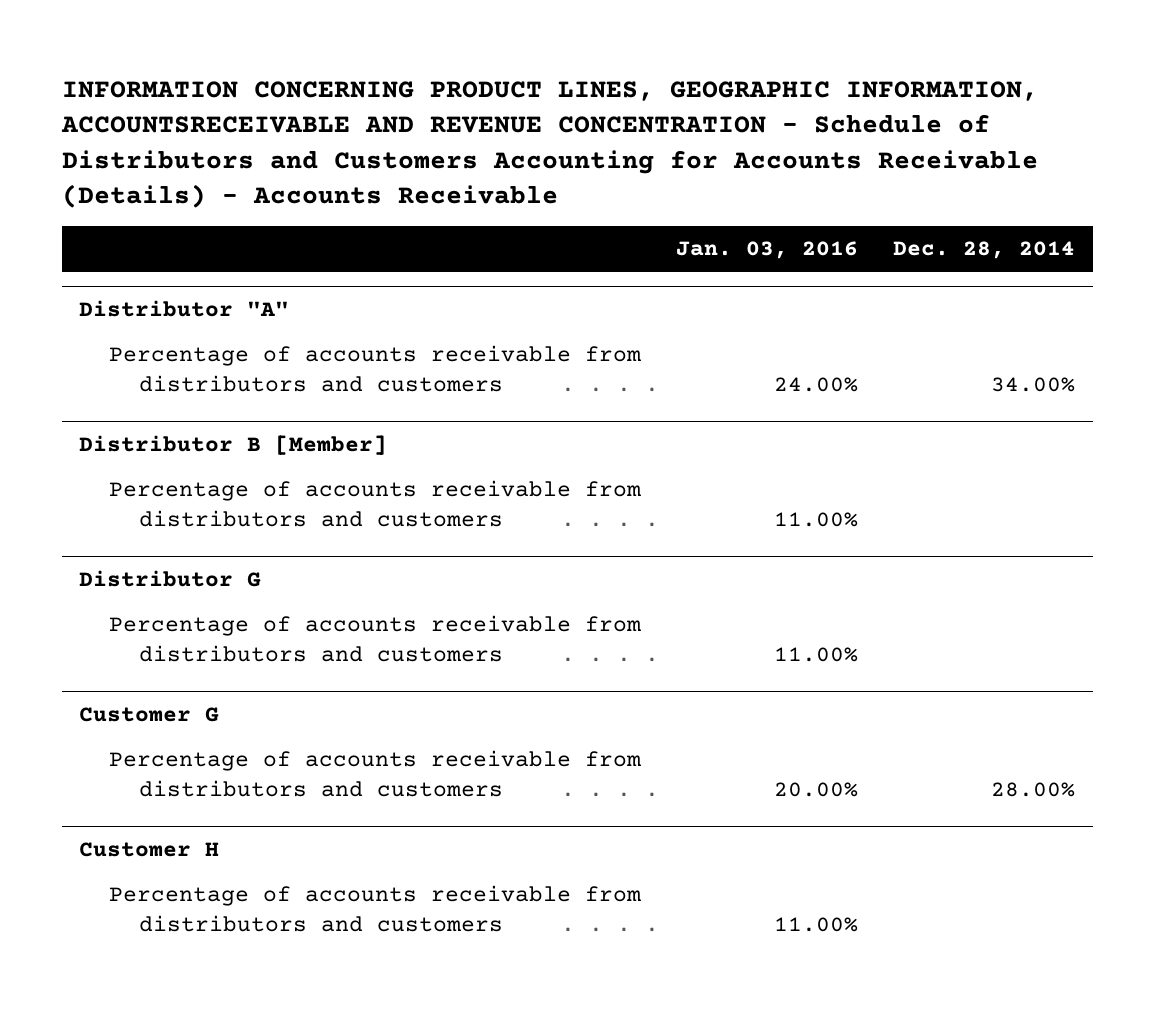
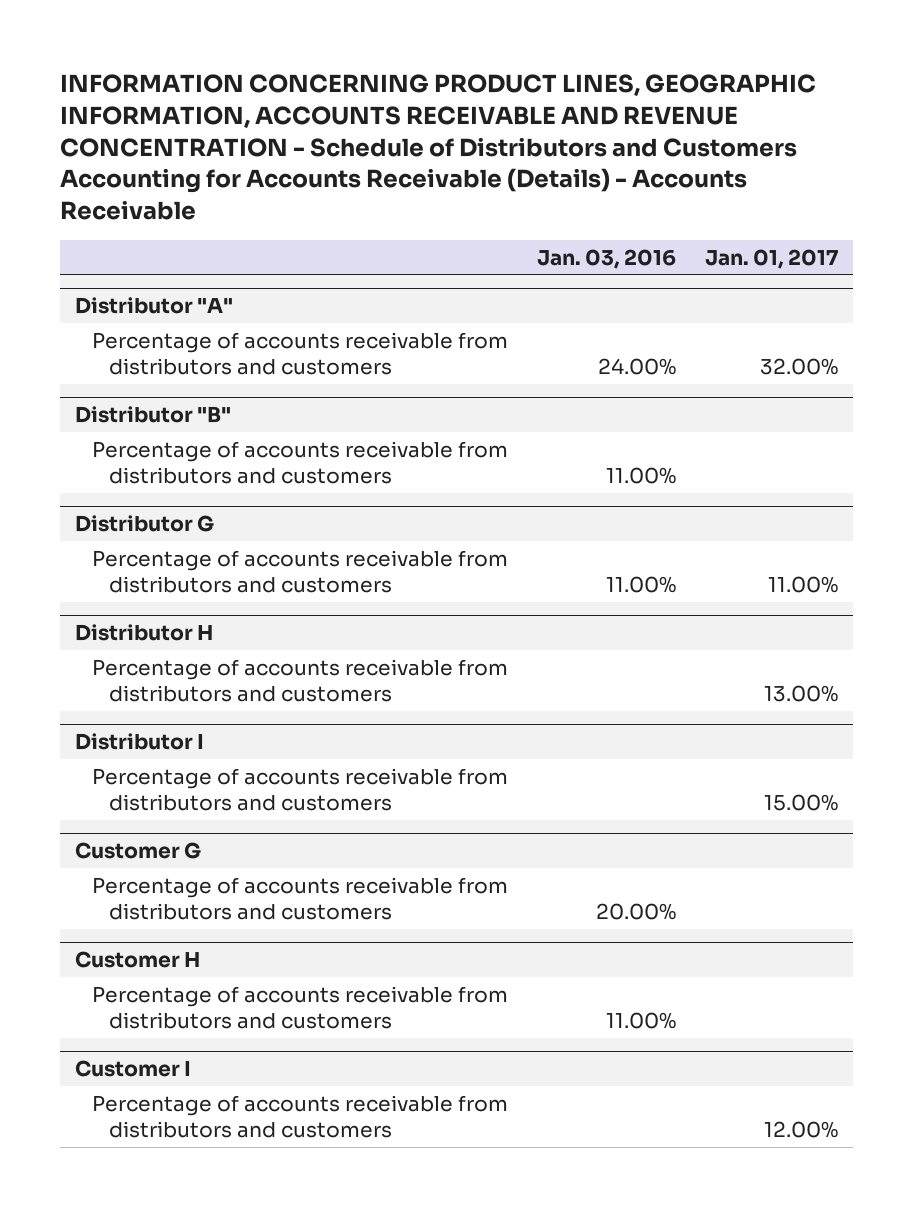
- INFORMATION CONCERNING PRODUCT LINES, GEOGRAPHIC INFORMATION, ACCOUNTSRECEIVABLE AND REVENUE CONCENTRATION - Schedule of Distributors and Customers Accounting for Accounts Receivable (Details) - Accounts Receivable
+ INFORMATION CONCERNING PRODUCT LINES, GEOGRAPHIC INFORMATION, ACCOUNTS RECEIVABLE AND REVENUE CONCENTRATION - Schedule of Distributors and Customers Accounting for Accounts Receivable (Details) - Accounts Receivable
- | Jan. 03, 2016 | Dec. 28, 2014
+ | Jan. 03, 2016 | Jan. 01, 2017
- Distributor B [Member]
+ Distributor "B"
+ Distributor H
+ Percentage of accounts receivable from distributors and customers | | 13.00%
+ Distributor I
+ Percentage of accounts receivable from distributors and customers | | 15.00%
+ Customer I
+ Percentage of accounts receivable from distributors and customers | | 12.00%

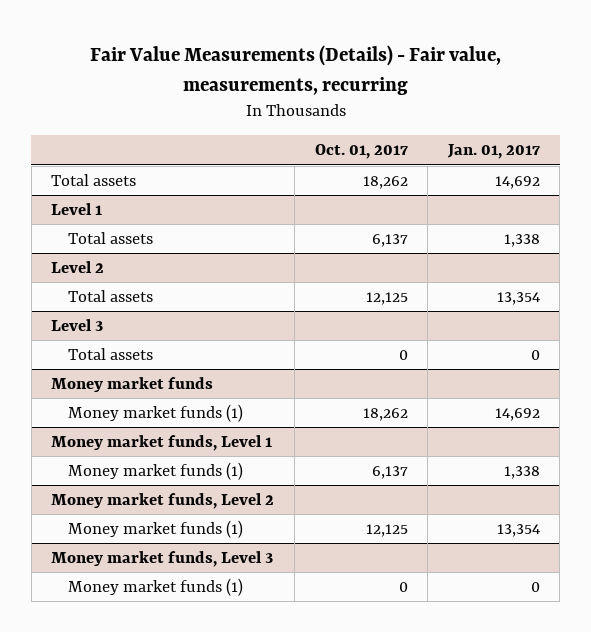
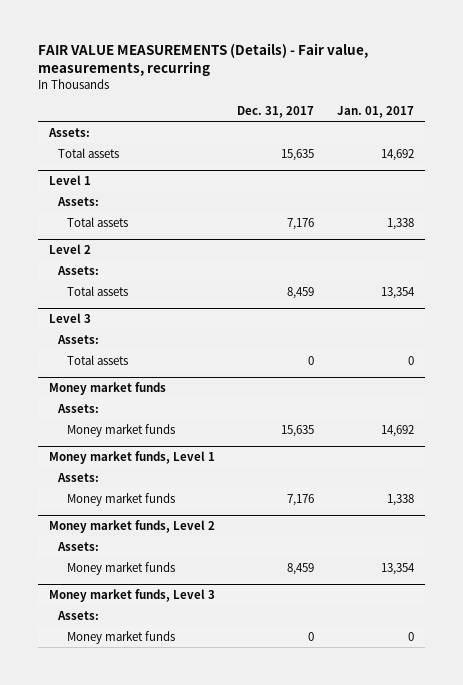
- Fair Value Measurements (Details) - Fair value, measurements, recurring
+ FAIR VALUE MEASUREMENTS (Details) - Fair value, measurements, recurring
- | Oct. 01, 2017 | Jan. 01, 2017
+ | Dec. 31, 2017 | Jan. 01, 2017
+ Assets:
@ Level 1
+ Assets:
@ Level 2
+ Assets:
@ Level 3
+ Assets:
@ Money market funds
- Money market funds (1) | 18,262 | 14,692
+ Assets:
+ Money market funds | 15,635 | 14,692
@ Money market funds, Level 1
- Money market funds (1) | 6,137 | 1,338
+ Assets:
+ Money market funds | 7,176 | 1,338
@ Money market funds, Level 2
- Money market funds (1) | 12,125 | 13,354
+ Assets:
+ Money market funds | 8,459 | 13,354
@ Money market funds, Level 3
- Money market funds (1) | 0 | 0
+ Assets:
+ Money market funds | 0 | 0

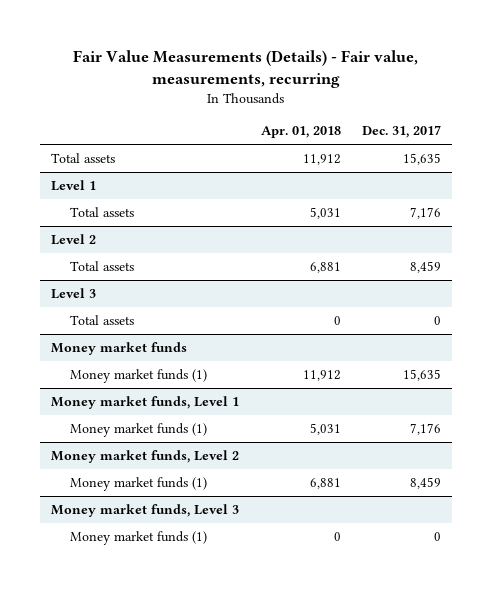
- FAIR VALUE MEASUREMENTS (Details) - Fair value, measurements, recurring
+ Fair Value Measurements (Details) - Fair value, measurements, recurring
- | Dec. 31, 2017 | Jan. 01, 2017
+ | Apr. 01, 2018 | Dec. 31, 2017
- Assets:
@ Level 1
- Assets:
@ Level 2
- Assets:
@ Level 3
- Assets:
@ Money market funds
- Assets:
- Money market funds | 15,635 | 14,692
+ Money market funds (1) | 11,912 | 15,635
@ Money market funds, Level 1
- Assets:
- Money market funds | 7,176 | 1,338
+ Money market funds (1) | 5,031 | 7,176
@ Money market funds, Level 2
- Assets:
- Money market funds | 8,459 | 13,354
+ Money market funds (1) | 6,881 | 8,459
@ Money market funds, Level 3
- Assets:
- Money market funds | 0 | 0
+ Money market funds (1) | 0 | 0

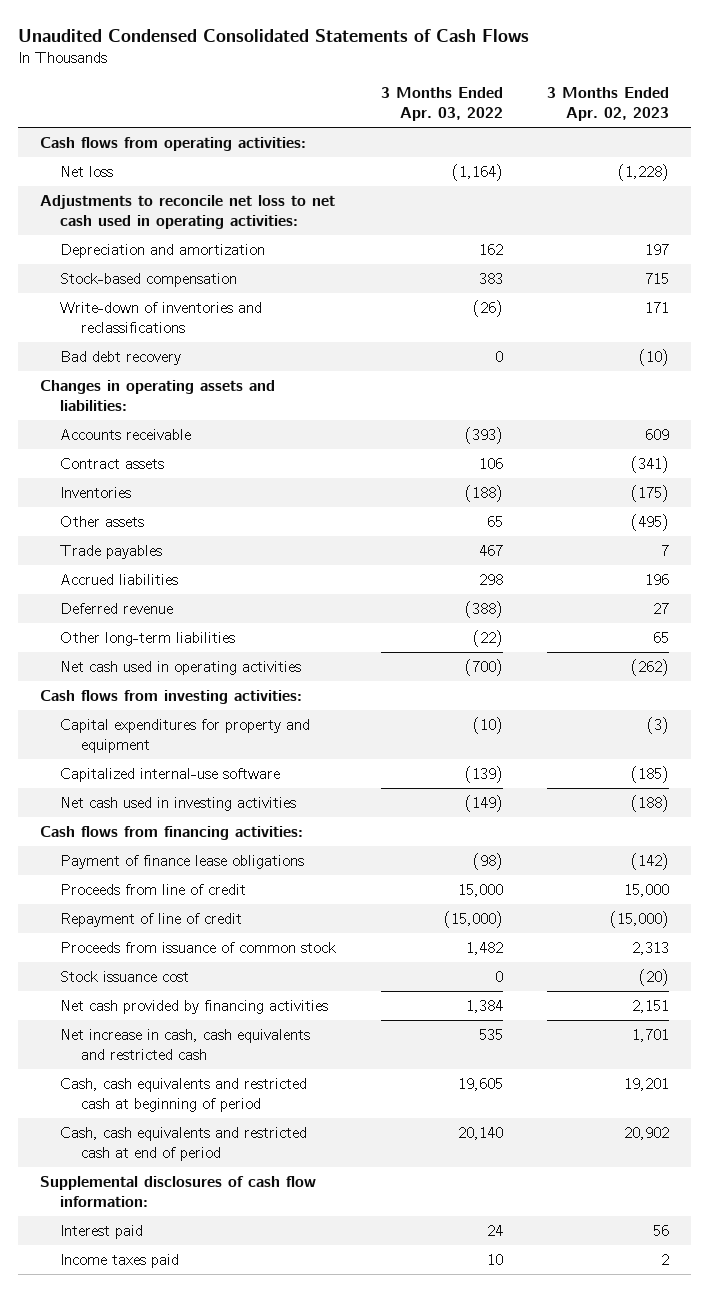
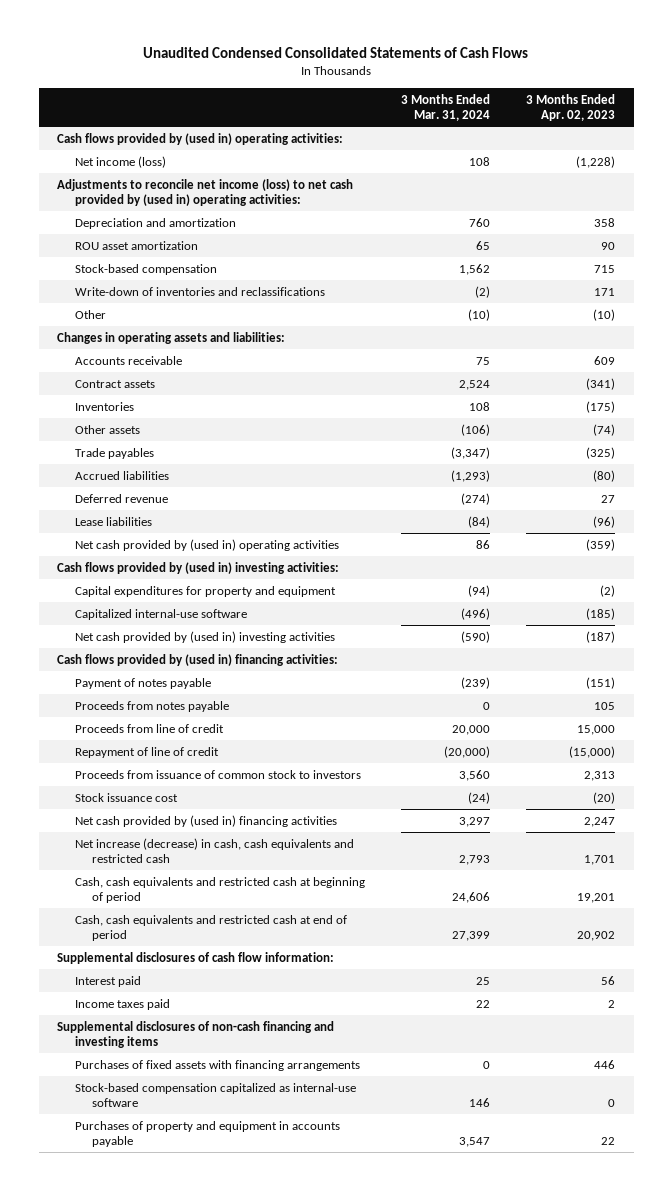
- | 3 Months Ended Apr. 03, 2022 | 3 Months Ended Apr. 02, 2023
+ | 3 Months Ended Mar. 31, 2024 | 3 Months Ended Apr. 02, 2023
- Cash flows from operating activities:
- Net loss | (1,164) | (1,228)
- Adjustments to reconcile net loss to net cash used in operating activities:
- Depreciation and amortization | 162 | 197
+ Cash flows provided by (used in) operating activities:
+ Net income (loss) | 108 | (1,228)
+ Adjustments to reconcile net income (loss) to net cash provided by (used in) operating activities:
+ Depreciation and amortization | 760 | 358
+ ROU asset amortization | 65 | 90
- Bad debt recovery | 0 | (10)
+ Other | (10) | (10)
- Other assets | 65 | (495)
- Trade payables | 467 | 7
- Accrued liabilities | 298 | 196
+ Other assets | (106) | (74)
+ Trade payables | (3,347) | (325)
+ Accrued liabilities | (1,293) | (80)
- Other long-term liabilities | (22) | 65
- Net cash used in operating activities | (700) | (262)
- Cash flows from investing activities:
- Capital expenditures for property and equipment | (10) | (3)
+ Lease liabilities | (84) | (96)
+ Net cash provided by (used in) operating activities | 86 | (359)
+ Cash flows provided by (used in) investing activities:
+ Capital expenditures for property and equipment | (94) | (2)
- Net cash used in investing activities | (149) | (188)
- Cash flows from financing activities:
- Payment of finance lease obligations | (98) | (142)
+ Net cash provided by (used in) investing activities | (590) | (187)
+ Cash flows provided by (used in) financing activities:
+ Payment of notes payable | (239) | (151)
+ Proceeds from notes payable | 0 | 105
- Proceeds from issuance of common stock | 1,482 | 2,313
+ Proceeds from issuance of common stock to investors | 3,560 | 2,313
- Net cash provided by financing activities | 1,384 | 2,151
- Net increase in cash, cash equivalents and restricted cash | 535 | 1,701
+ Net cash provided by (used in) financing activities | 3,297 | 2,247
+ Net increase (decrease) in cash, cash equivalents and restricted cash | 2,793 | 1,701
+ Supplemental disclosures of non-cash financing and investing items
+ Purchases of fixed assets with financing arrangements | 0 | 446
+ Stock-based compensation capitalized as internal-use software | 146 | 0
+ Purchases of property and equipment in accounts payable | 3,547 | 22

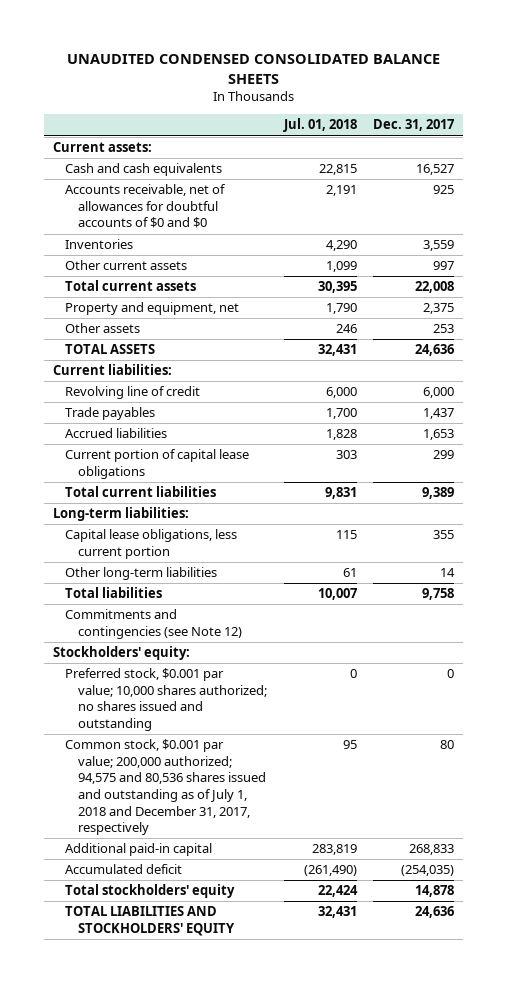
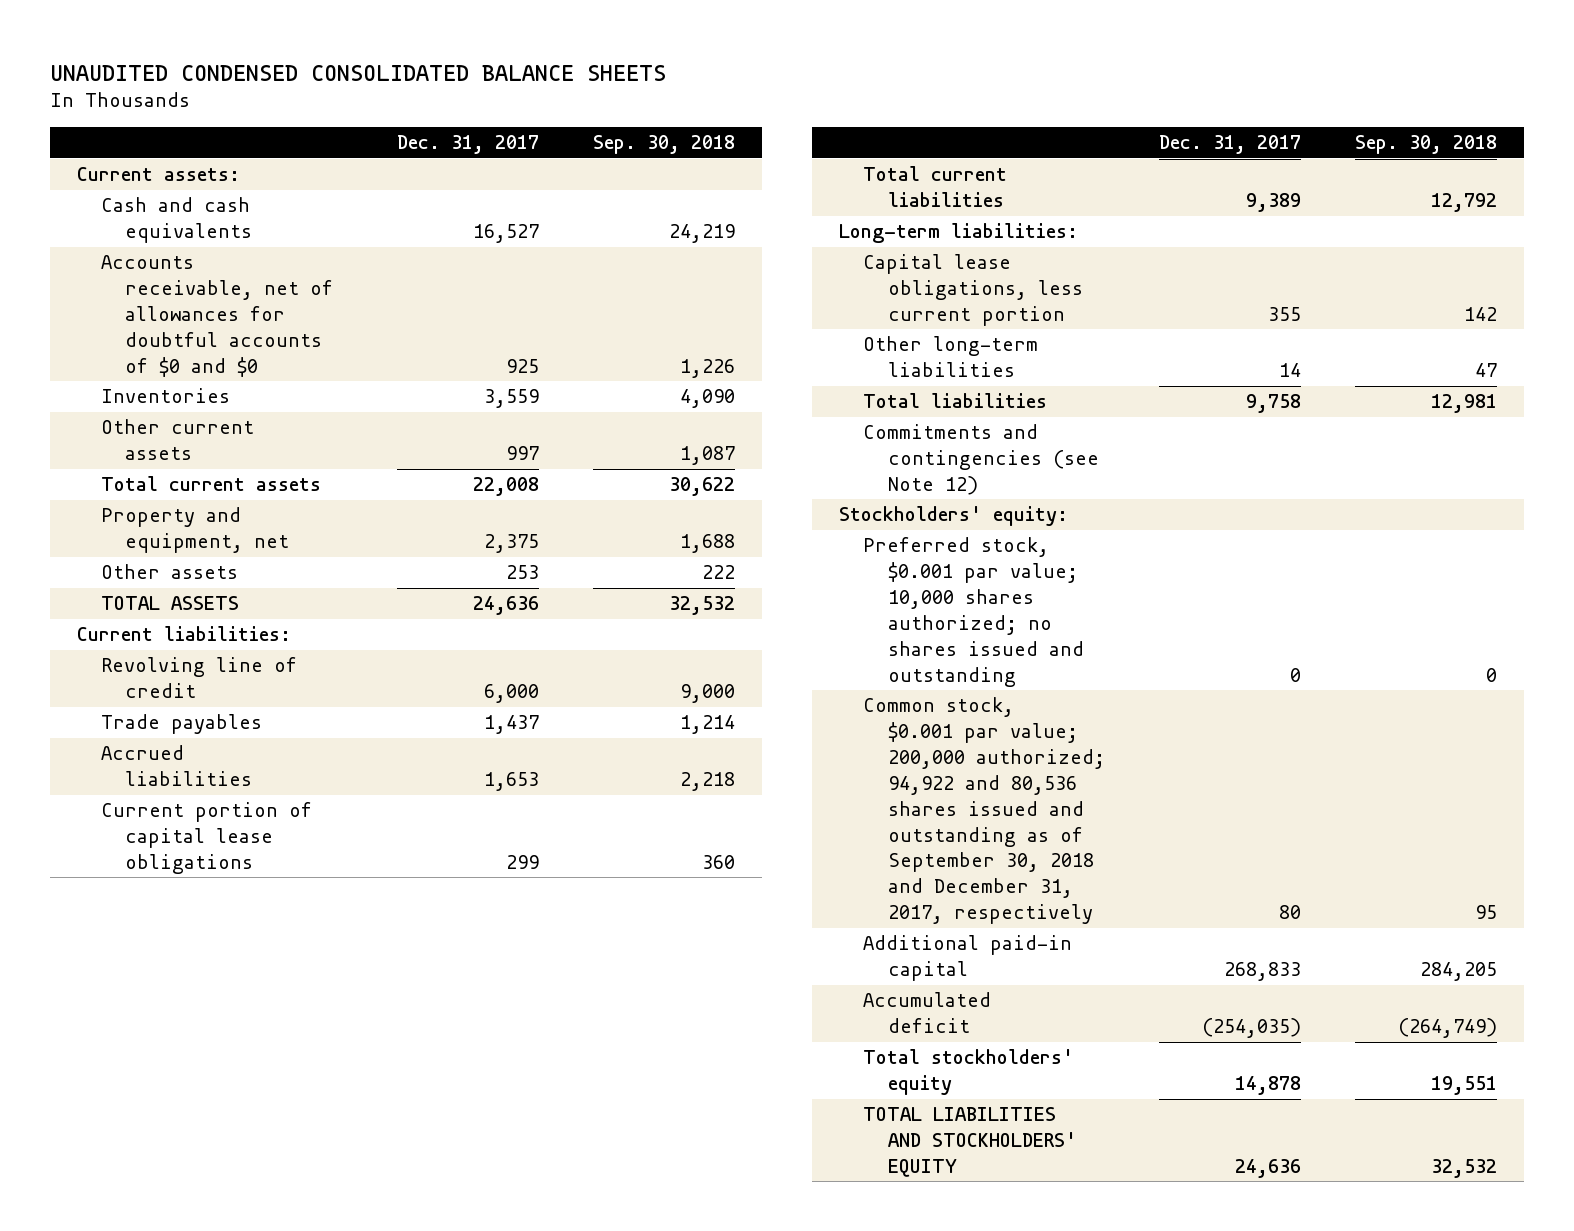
- | Jul. 01, 2018 | Dec. 31, 2017
+ | Dec. 31, 2017 | Sep. 30, 2018
- Common stock, $0.001 par value; 200,000 authorized; 94,575 and 80,536 shares issued and outstanding as of July 1, 2018 and December 31, 2017, respectively | 95 | 80
+ Common stock, $0.001 par value; 200,000 authorized; 94,922 and 80,536 shares issued and outstanding as of September 30, 2018 and December 31, 2017, respectively | 80 | 95

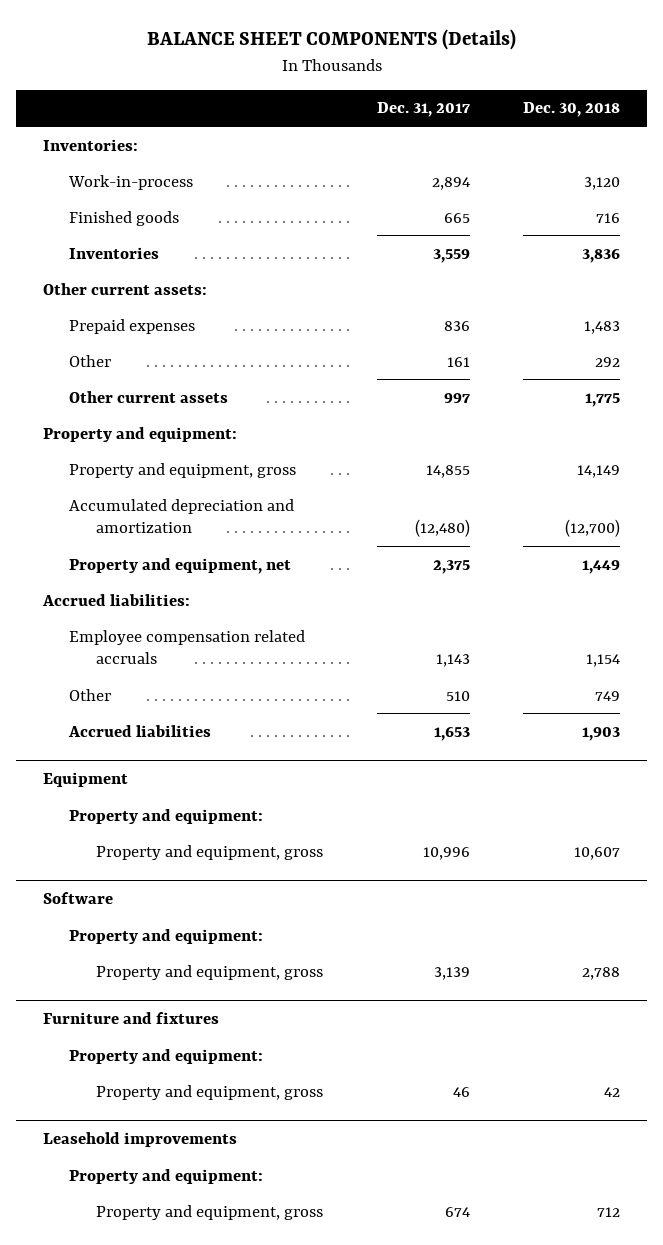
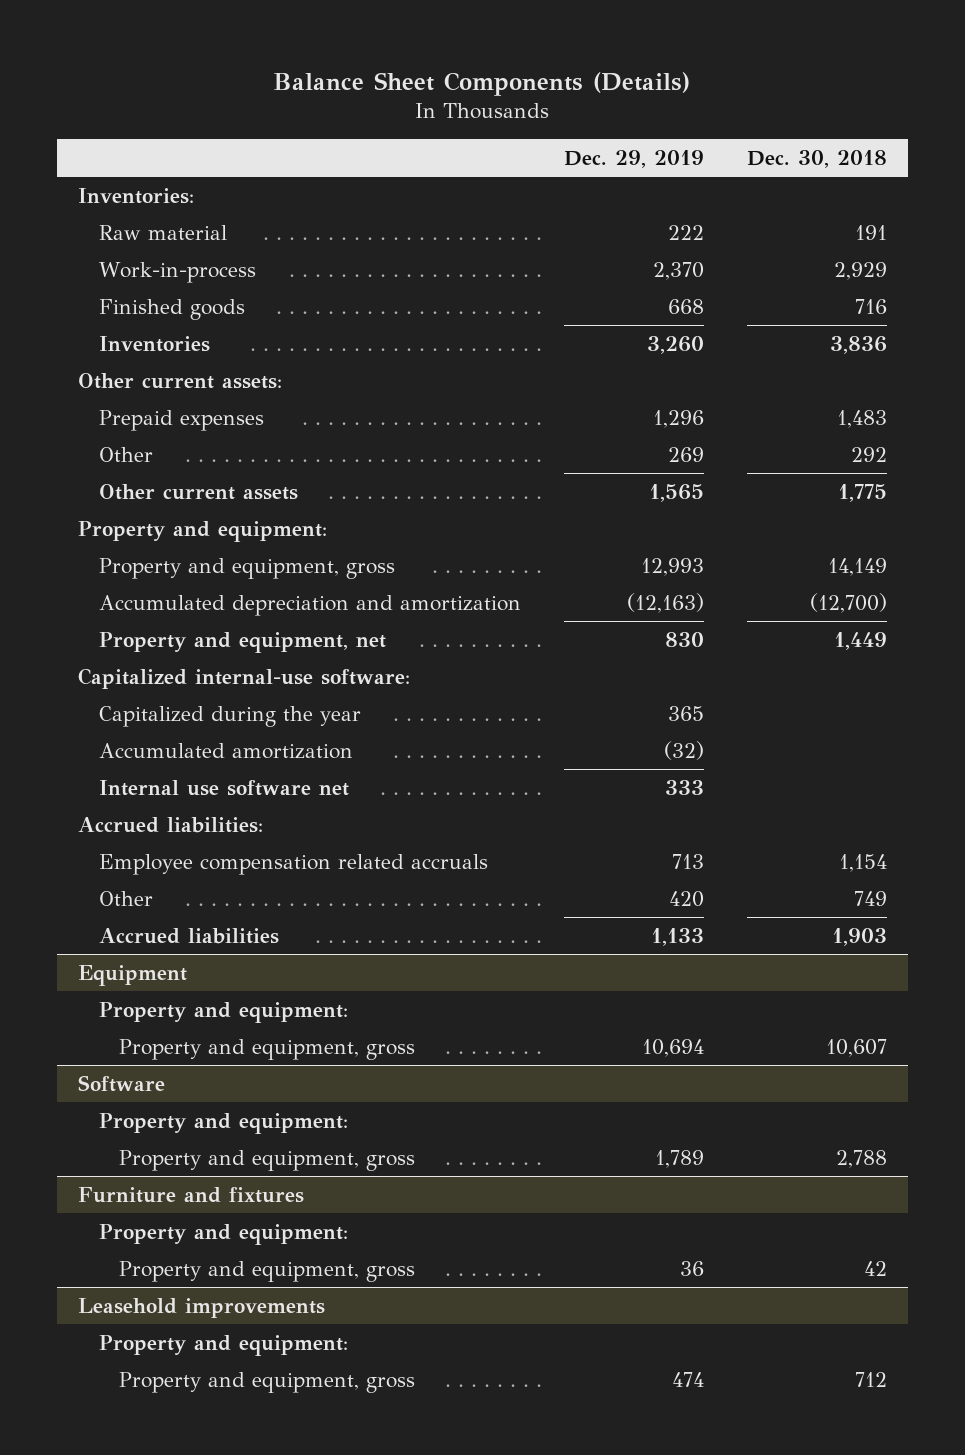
- BALANCE SHEET COMPONENTS (Details)
+ Balance Sheet Components (Details)
- | Dec. 31, 2017 | Dec. 30, 2018
+ | Dec. 29, 2019 | Dec. 30, 2018
- Work-in-process | 2,894 | 3,120
+ Raw material | 222 | 191
+ Work-in-process | 2,370 | 2,929
+ Capitalized internal-use software:
+ Capitalized during the year | 365 |
+ Accumulated amortization | (32) |
+ Internal use software net | 333 |

